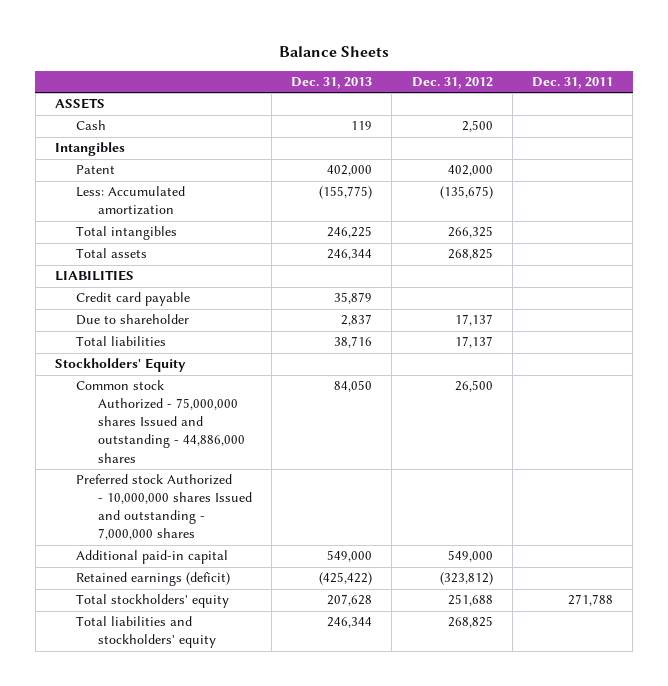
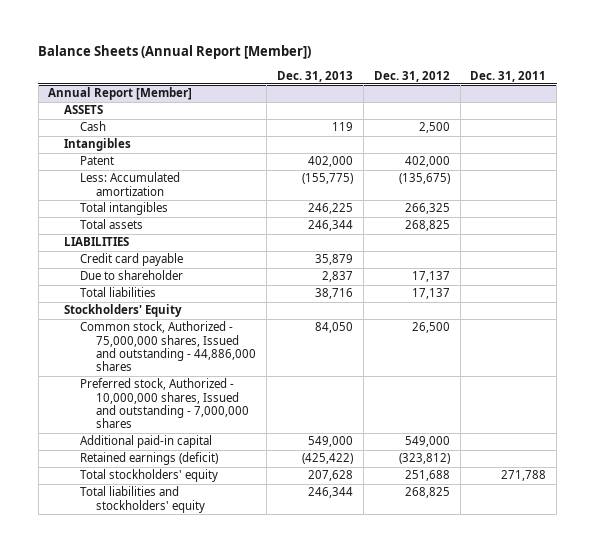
- Balance Sheets
+ Balance Sheets (Annual Report [Member])
+ Annual Report [Member]
- Common stock Authorized - 75,000,000 shares Issued and outstanding - 44,886,000 shares | 84,050 | 26,500 |
- Preferred stock Authorized - 10,000,000 shares Issued and outstanding - 7,000,000 shares
+ Common stock, Authorized - 75,000,000 shares, Issued and outstanding - 44,886,000 shares | 84,050 | 26,500 |
+ Preferred stock, Authorized - 10,000,000 shares, Issued and outstanding - 7,000,000 shares

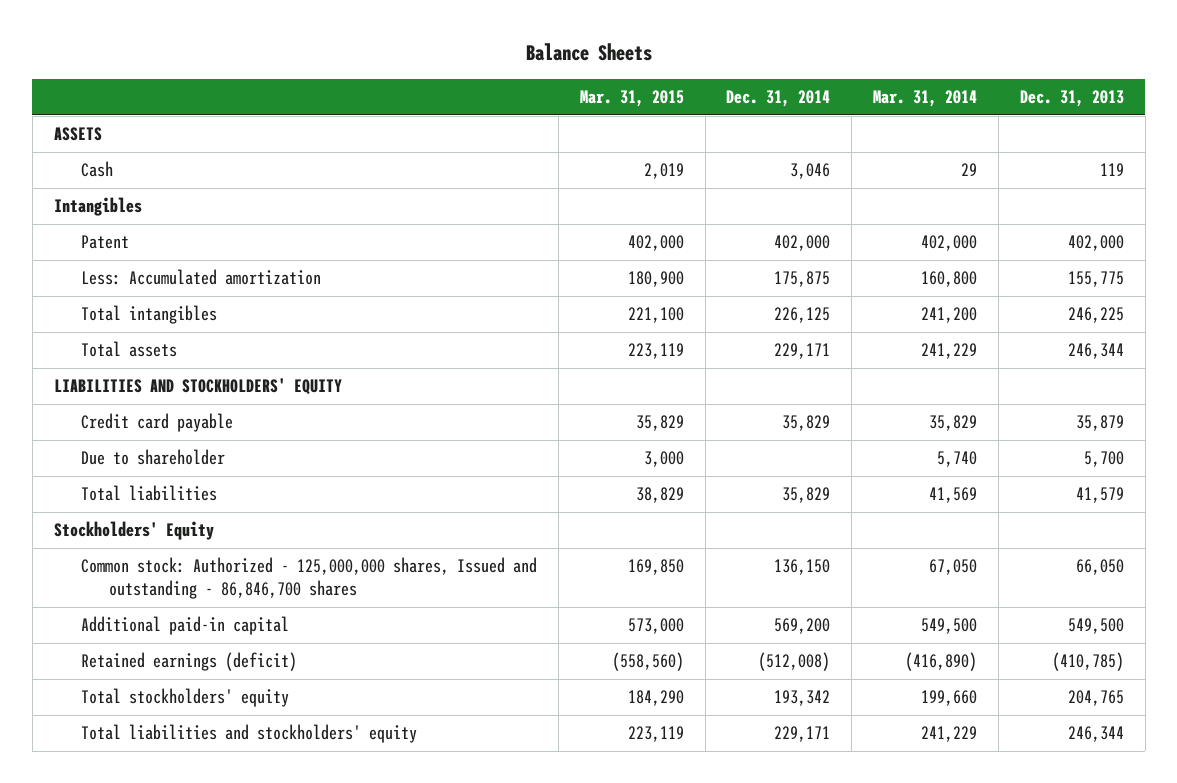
- Balance Sheets (Annual Report [Member])
+ Balance Sheets
- | Dec. 31, 2013 | Dec. 31, 2012 | Dec. 31, 2011
+ | Mar. 31, 2015 | Dec. 31, 2014 | Mar. 31, 2014 | Dec. 31, 2013
- Annual Report [Member]
- Less: Accumulated amortization | (155,775) | (135,675) |
+ Less: Accumulated amortization | 180,900 | 175,875 | 160,800 | 155,775
- LIABILITIES
+ LIABILITIES AND STOCKHOLDERS' EQUITY
- Due to shareholder | 2,837 | 17,137 |
- Total liabilities | 38,716 | 17,137 |
+ Due to shareholder | 3,000 | | 5,740 | 5,700
+ Total liabilities | 38,829 | 35,829 | 41,569 | 41,579
- Common stock, Authorized - 75,000,000 shares, Issued and outstanding - 44,886,000 shares | 84,050 | 26,500 |
- Preferred stock, Authorized - 10,000,000 shares, Issued and outstanding - 7,000,000 shares
- Additional paid-in capital | 549,000 | 549,000 |
- Retained earnings (deficit) | (425,422) | (323,812) |
- Total stockholders' equity | 207,628 | 251,688 | 271,788
+ Common stock: Authorized - 125,000,000 shares, Issued and outstanding - 86,846,700 shares | 169,850 | 136,150 | 67,050 | 66,050
+ Additional paid-in capital | 573,000 | 569,200 | 549,500 | 549,500
+ Retained earnings (deficit) | (558,560) | (512,008) | (416,890) | (410,785)
+ Total stockholders' equity | 184,290 | 193,342 | 199,660 | 204,765

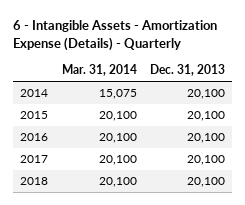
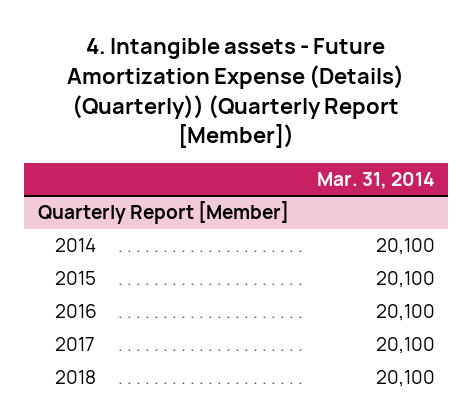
- 6 - Intangible Assets - Amortization Expense (Details) - Quarterly
+ 4. Intangible assets - Future Amortization Expense (Details) (Quarterly)) (Quarterly Report [Member])
- | Mar. 31, 2014 | Dec. 31, 2013
+ | Mar. 31, 2014
- 2014 | 15,075 | 20,100
+ Quarterly Report [Member]
+ 2014 | 20,100

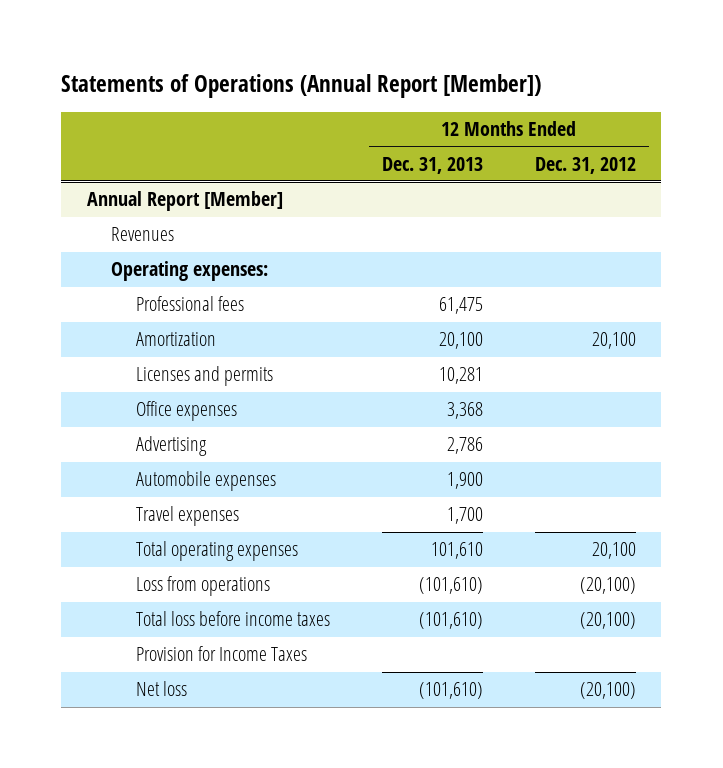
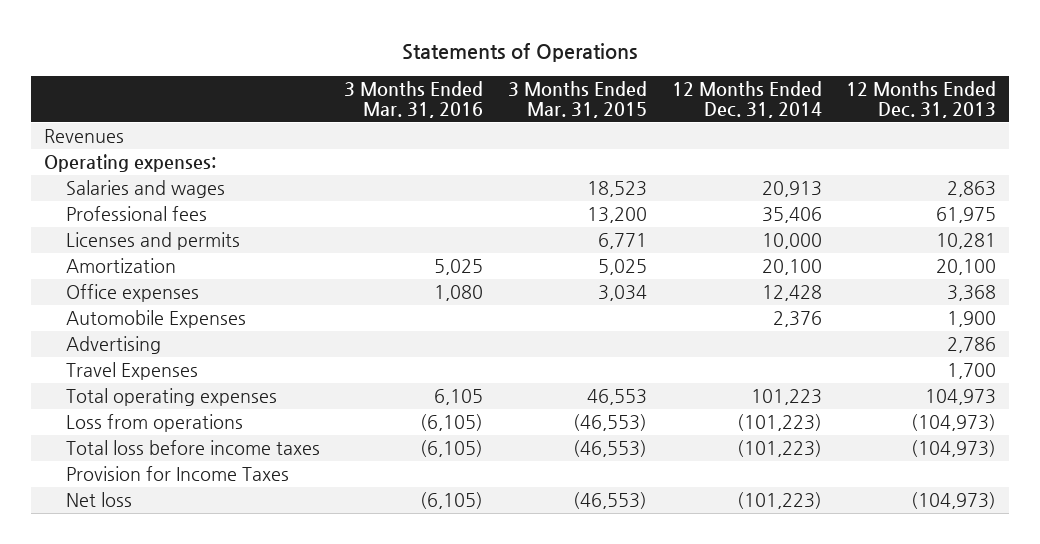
- Statements of Operations (Annual Report [Member])
+ Statements of Operations
- | 12 Months Ended Dec. 31, 2013 | 12 Months Ended Dec. 31, 2012
+ | 3 Months Ended Mar. 31, 2016 | 3 Months Ended Mar. 31, 2015 | 12 Months Ended Dec. 31, 2014 | 12 Months Ended Dec. 31, 2013
- Annual Report [Member]
- Professional fees | 61,475 |
- Amortization | 20,100 | 20,100
+ Salaries and wages | | 18,523 | 20,913 | 2,863
+ Professional fees | | 13,200 | 35,406 | 61,975
+ Amortization | 5,025 | 5,025 | 20,100 | 20,100
+ Automobile Expenses | | | 2,376 | 1,900
- Automobile expenses | 1,900 |
- Travel expenses | 1,700 |
- Total operating expenses | 101,610 | 20,100
- Loss from operations | (101,610) | (20,100)
- Total loss before income taxes | (101,610) | (20,100)
+ Travel Expenses | | | | 1,700
+ Total operating expenses | 6,105 | 46,553 | 101,223 | 104,973
+ Loss from operations | (6,105) | (46,553) | (101,223) | (104,973)
+ Total loss before income taxes | (6,105) | (46,553) | (101,223) | (104,973)
- Net loss | (101,610) | (20,100)
+ Net loss | (6,105) | (46,553) | (101,223) | (104,973)

